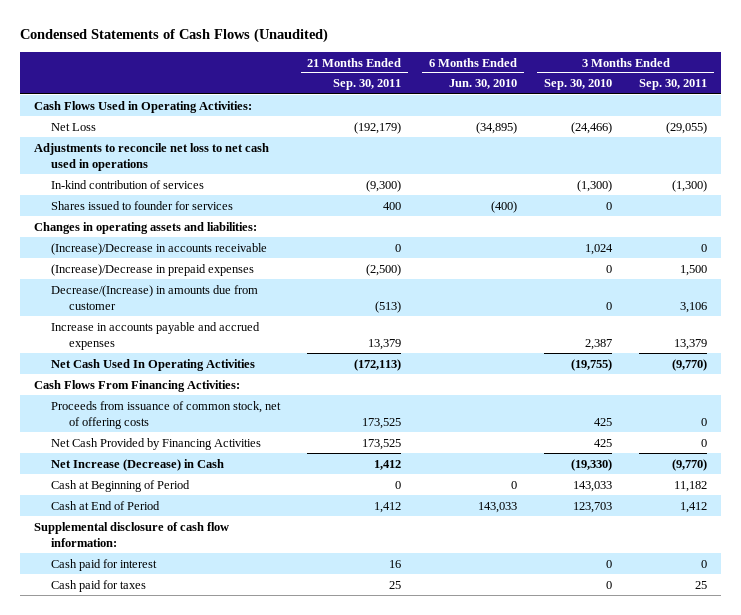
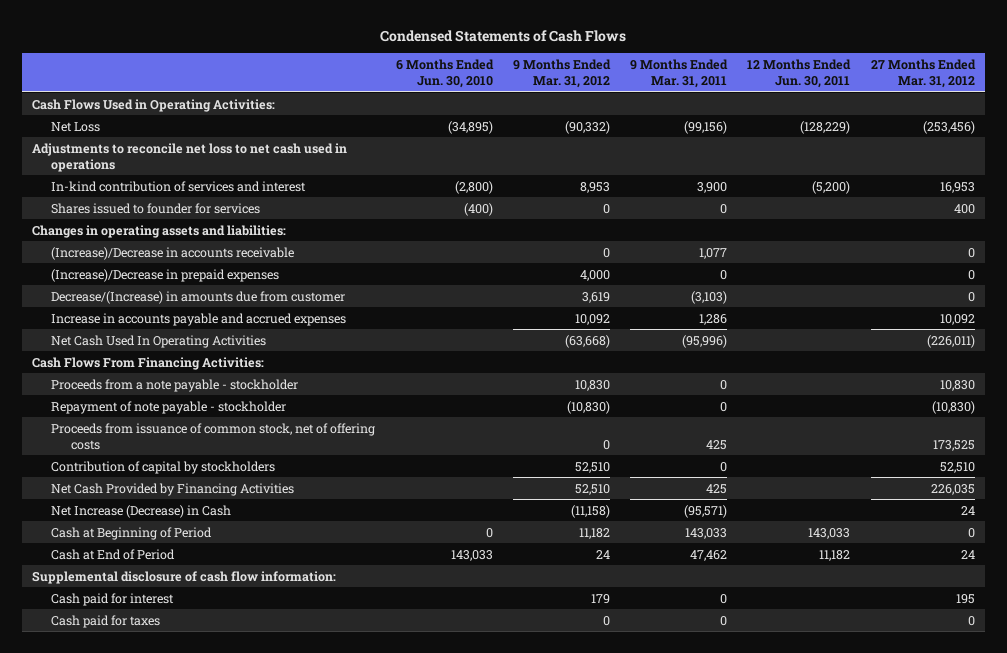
- Condensed Statements of Cash Flows (Unaudited)
+ Condensed Statements of Cash Flows
- | 21 Months Ended Sep. 30, 2011 | 6 Months Ended Jun. 30, 2010 | 3 Months Ended Sep. 30, 2010 | 3 Months Ended Sep. 30, 2011
+ | 6 Months Ended Jun. 30, 2010 | 9 Months Ended Mar. 31, 2012 | 9 Months Ended Mar. 31, 2011 | 12 Months Ended Jun. 30, 2011 | 27 Months Ended Mar. 31, 2012
- In-kind contribution of services | (9,300) | | (1,300) | (1,300)
+ In-kind contribution of services and interest | (2,800) | 8,953 | 3,900 | (5,200) | 16,953
+ Proceeds from a note payable - stockholder | | 10,830 | 0 | | 10,830
+ Repayment of note payable - stockholder | | (10,830) | 0 | | (10,830)
+ Contribution of capital by stockholders | | 52,510 | 0 | | 52,510

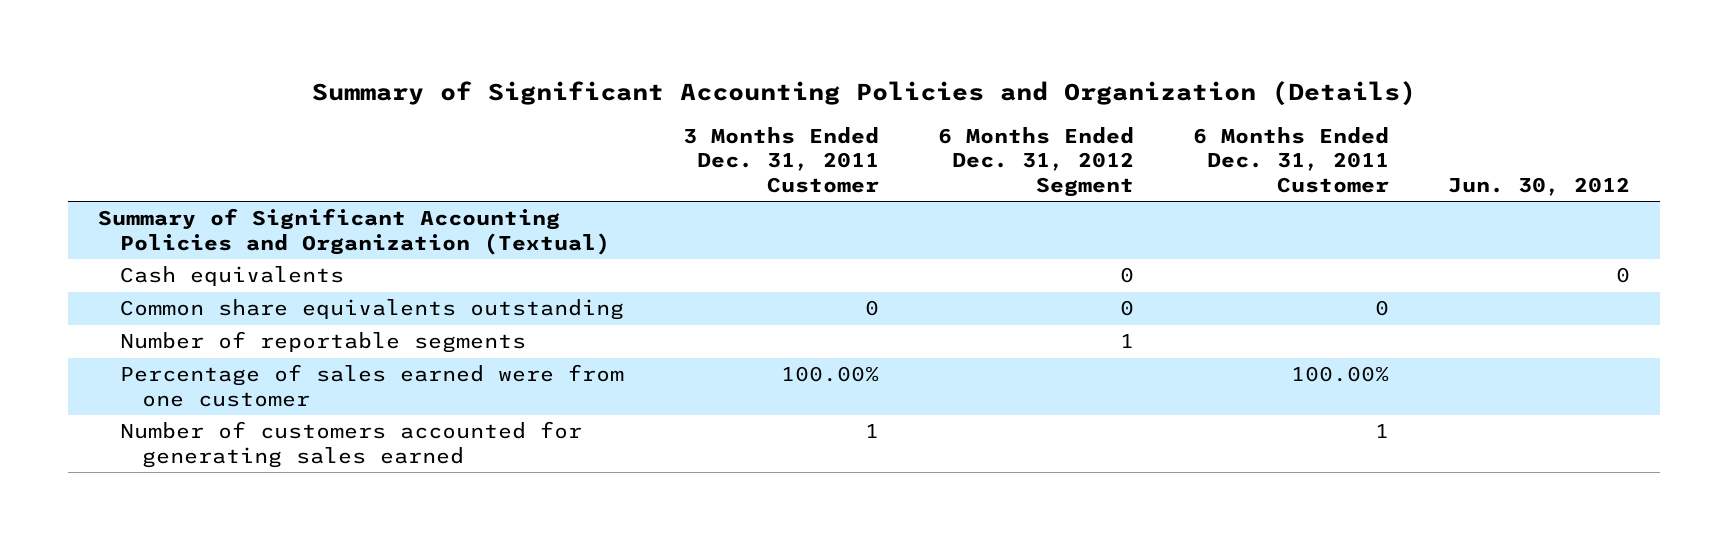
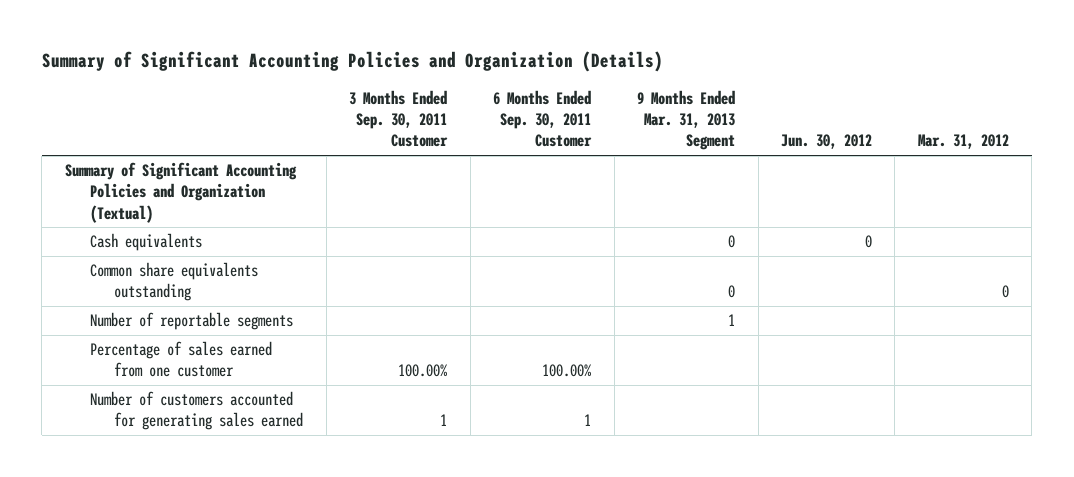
- | 3 Months Ended Dec. 31, 2011 Customer | 6 Months Ended Dec. 31, 2012 Segment | 6 Months Ended Dec. 31, 2011 Customer | Jun. 30, 2012
+ | 3 Months Ended Sep. 30, 2011 Customer | 6 Months Ended Sep. 30, 2011 Customer | 9 Months Ended Mar. 31, 2013 Segment | Jun. 30, 2012 | Mar. 31, 2012
- Percentage of sales earned were from one customer | 100.00% | | 100.00% |
+ Percentage of sales earned from one customer | 100.00% | 100.00% | | |

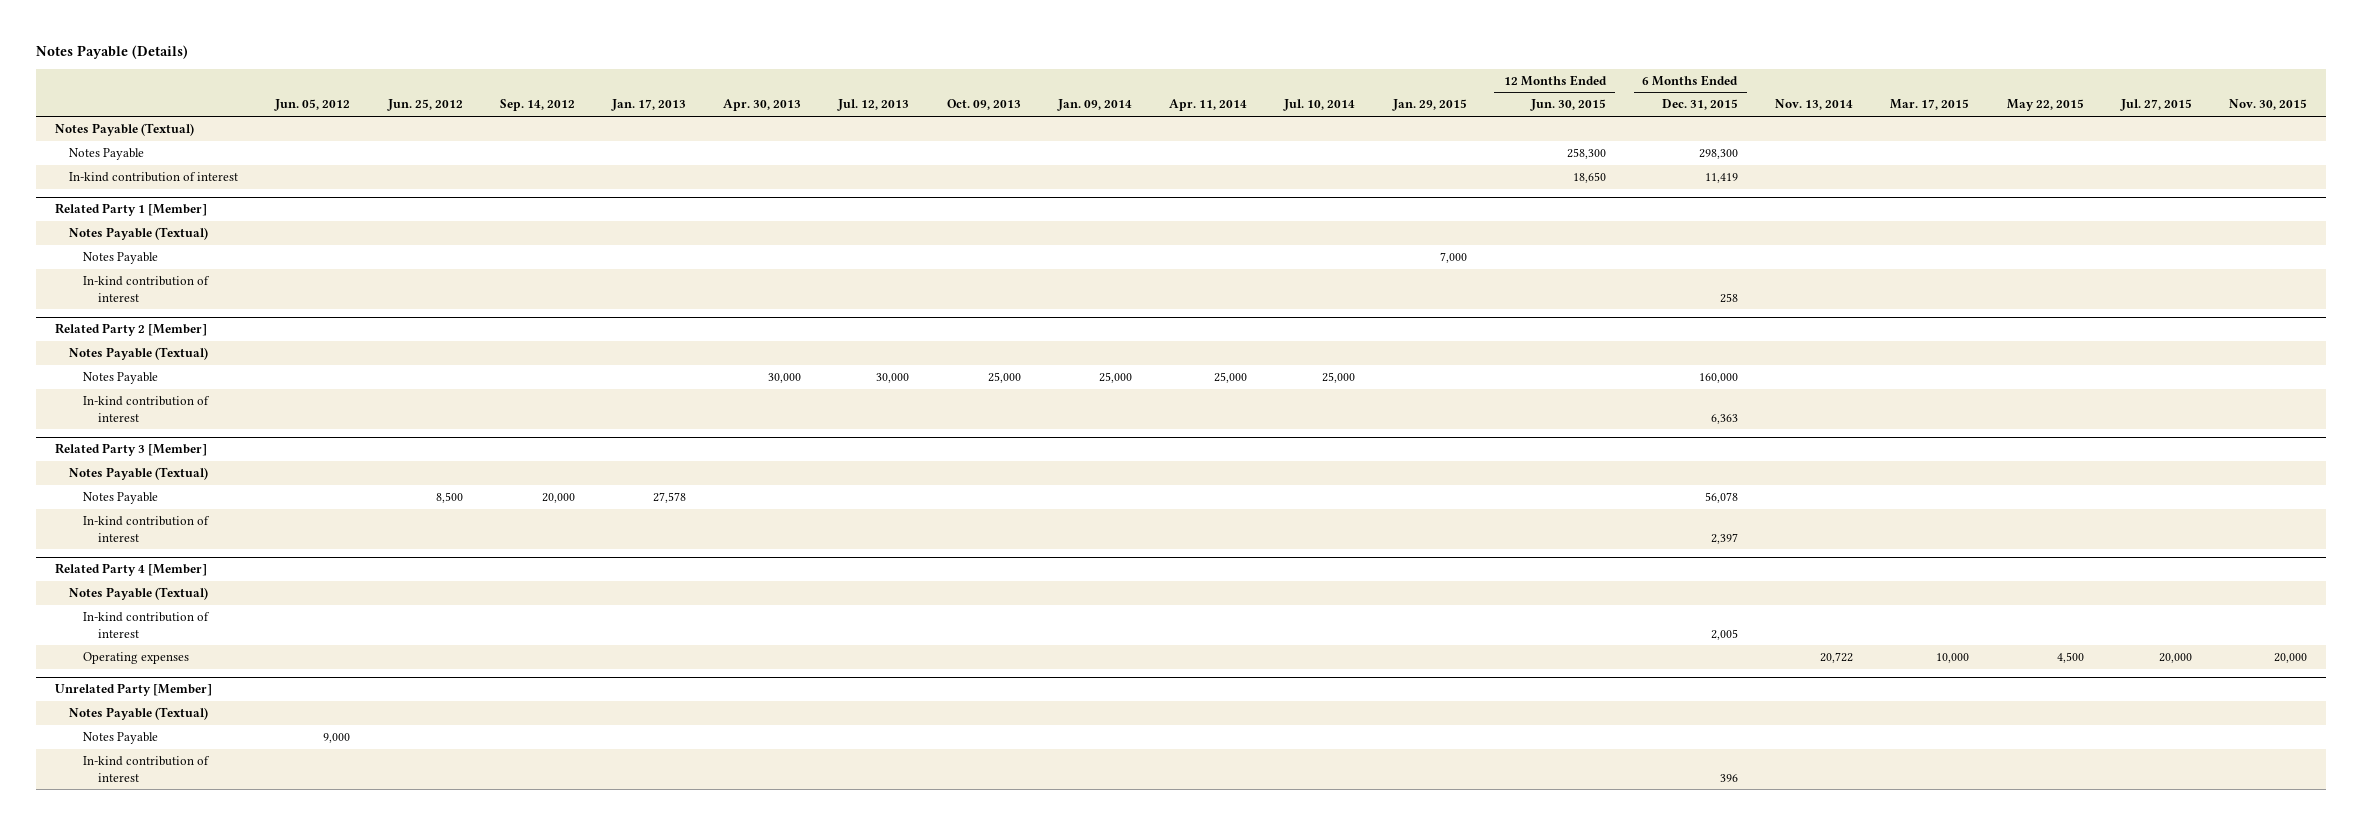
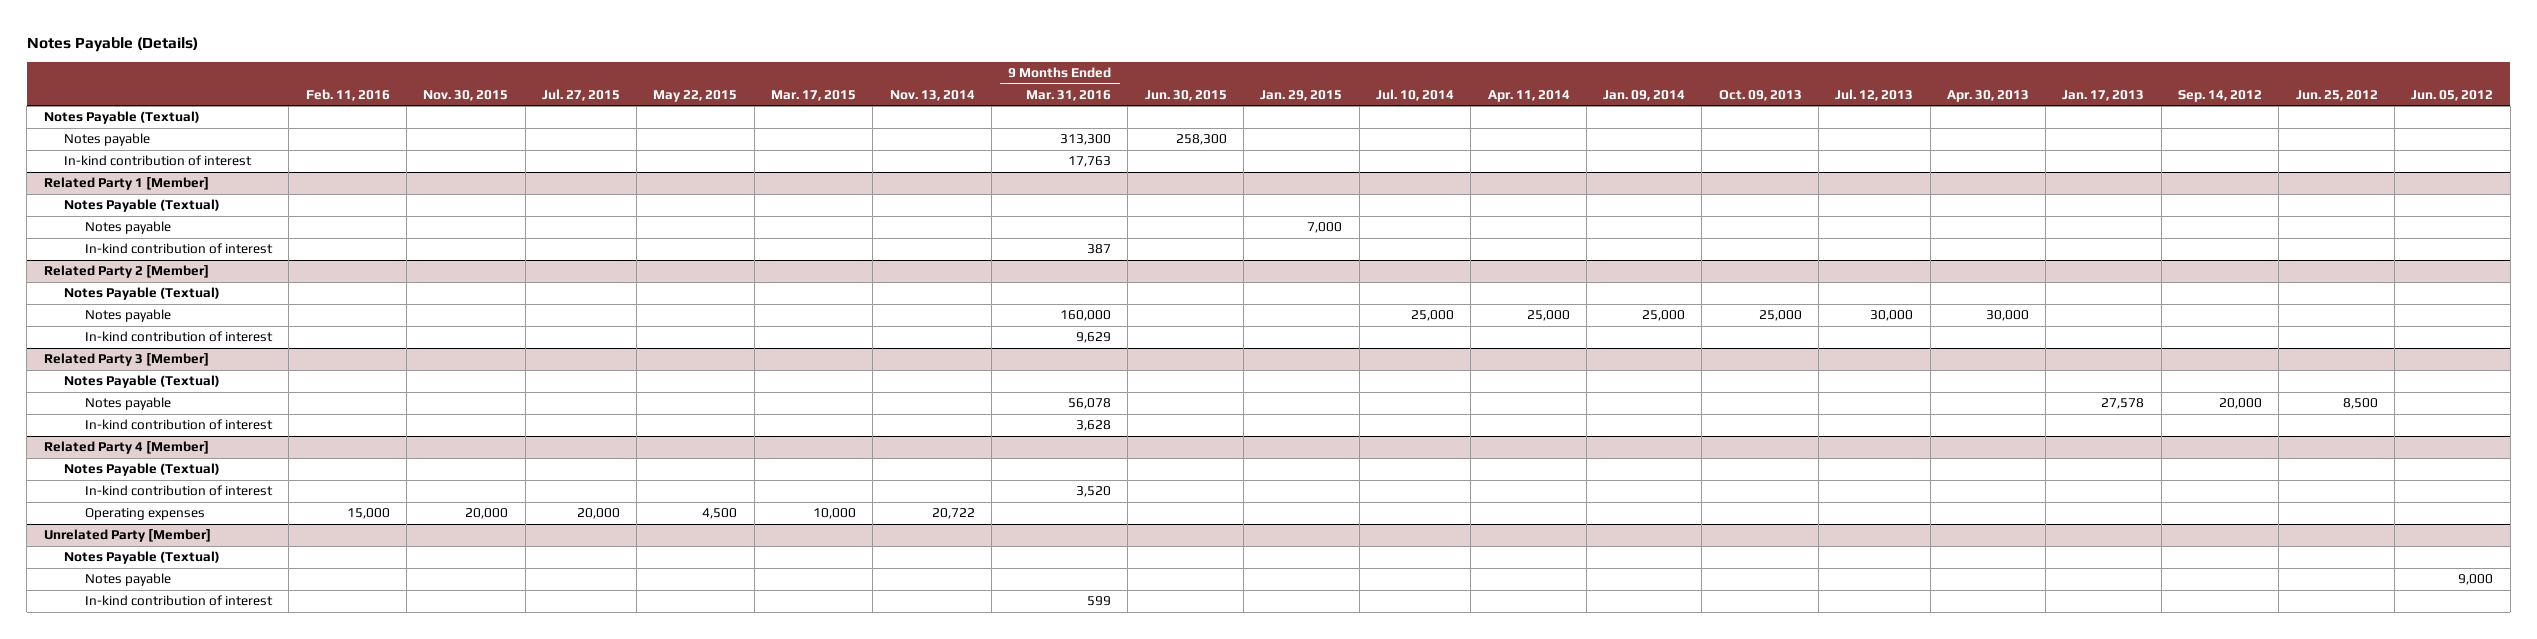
- | Jun. 05, 2012 | Jun. 25, 2012 | Sep. 14, 2012 | Jan. 17, 2013 | Apr. 30, 2013 | Jul. 12, 2013 | Oct. 09, 2013 | Jan. 09, 2014 | Apr. 11, 2014 | Jul. 10, 2014 | Jan. 29, 2015 | 12 Months Ended Jun. 30, 2015 | 6 Months Ended Dec. 31, 2015 | Nov. 13, 2014 | Mar. 17, 2015 | May 22, 2015 | Jul. 27, 2015 | Nov. 30, 2015
+ | Feb. 11, 2016 | Nov. 30, 2015 | Jul. 27, 2015 | May 22, 2015 | Mar. 17, 2015 | Nov. 13, 2014 | 9 Months Ended Mar. 31, 2016 | Jun. 30, 2015 | Jan. 29, 2015 | Jul. 10, 2014 | Apr. 11, 2014 | Jan. 09, 2014 | Oct. 09, 2013 | Jul. 12, 2013 | Apr. 30, 2013 | Jan. 17, 2013 | Sep. 14, 2012 | Jun. 25, 2012 | Jun. 05, 2012
- Notes Payable | | | | | | | | | | | | 258,300 | 298,300 | | | | |
+ Notes payable | | | | | | | 313,300 | 258,300 | | | | | | | | | | |
@ Related Party 1 [Member]
- Notes Payable | | | | | | | | | | | 7,000 | | | | | | |
+ Notes payable | | | | | | | | | 7,000 | | | | | | | | | |
@ Related Party 2 [Member]
- Notes Payable | | | | | 30,000 | 30,000 | 25,000 | 25,000 | 25,000 | 25,000 | | | 160,000 | | | | |
+ Notes payable | | | | | | | 160,000 | | | 25,000 | 25,000 | 25,000 | 25,000 | 30,000 | 30,000 | | | |
@ Related Party 3 [Member]
- Notes Payable | | 8,500 | 20,000 | 27,578 | | | | | | | | | 56,078 | | | | |
+ Notes payable | | | | | | | 56,078 | | | | | | | | | 27,578 | 20,000 | 8,500 |
@ Unrelated Party [Member]
- Notes Payable | 9,000 | | | | | | | | | | | | | | | | |
+ Notes payable | | | | | | | | | | | | | | | | | | | 9,000

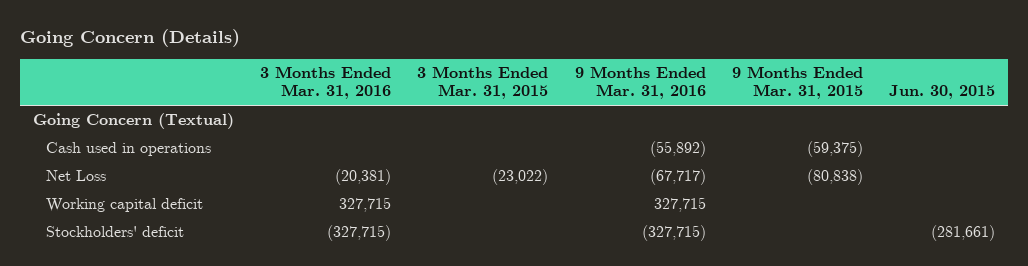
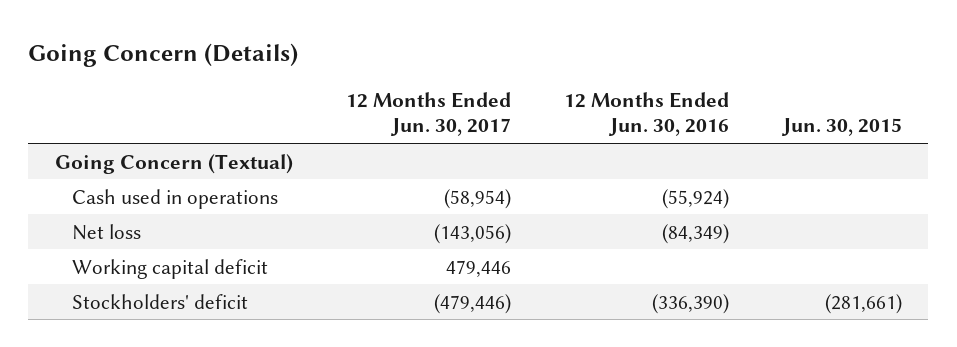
- | 3 Months Ended Mar. 31, 2016 | 3 Months Ended Mar. 31, 2015 | 9 Months Ended Mar. 31, 2016 | 9 Months Ended Mar. 31, 2015 | Jun. 30, 2015
+ | 12 Months Ended Jun. 30, 2017 | 12 Months Ended Jun. 30, 2016 | Jun. 30, 2015
- Net Loss | (20,381) | (23,022) | (67,717) | (80,838) |
+ Net loss | (143,056) | (84,349) |

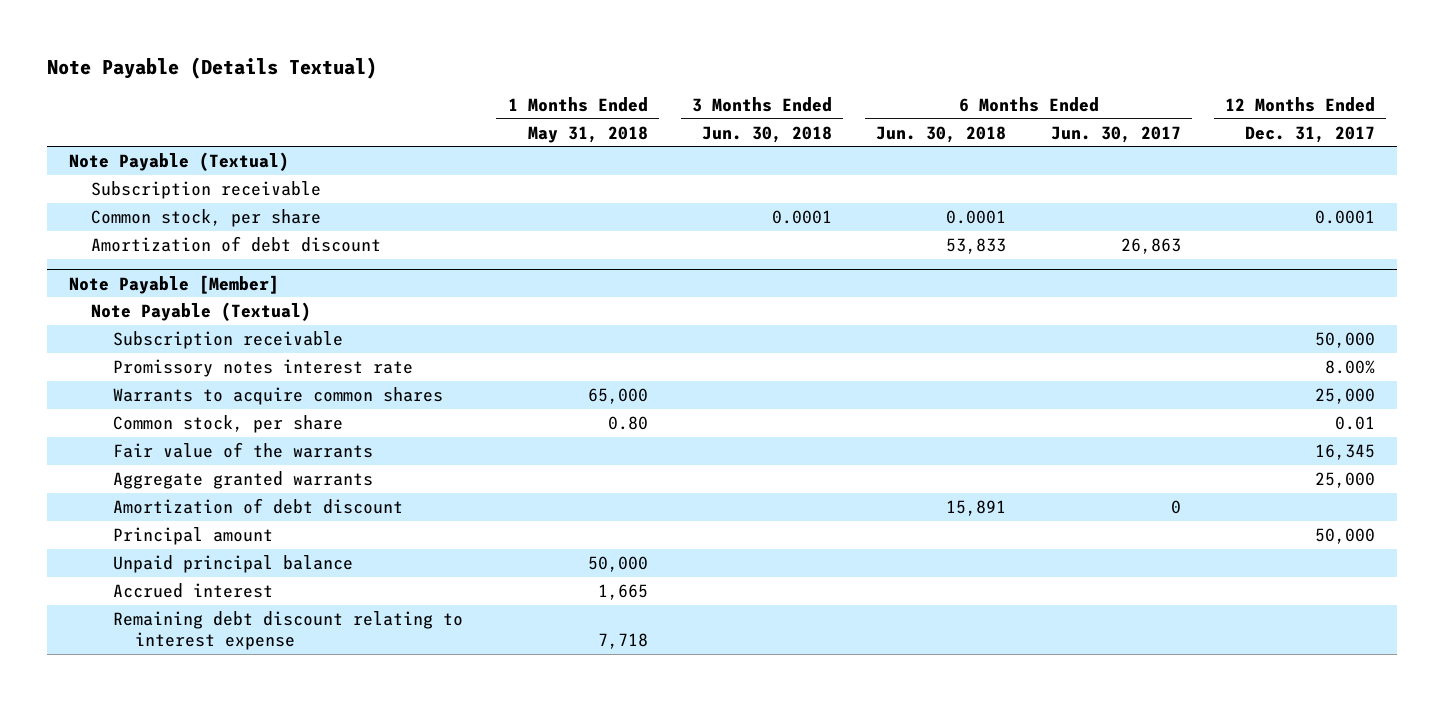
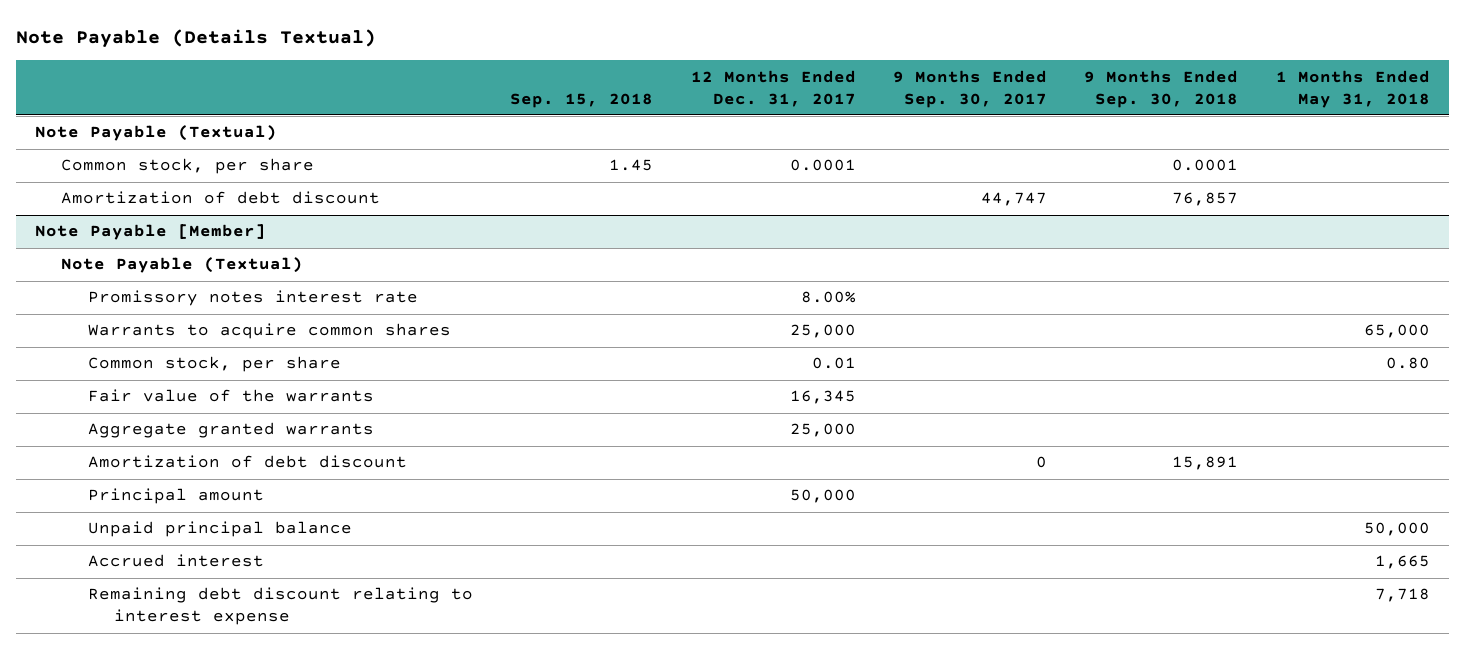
- | 1 Months Ended May 31, 2018 | 3 Months Ended Jun. 30, 2018 | 6 Months Ended Jun. 30, 2018 | 6 Months Ended Jun. 30, 2017 | 12 Months Ended Dec. 31, 2017
+ | Sep. 15, 2018 | 12 Months Ended Dec. 31, 2017 | 9 Months Ended Sep. 30, 2017 | 9 Months Ended Sep. 30, 2018 | 1 Months Ended May 31, 2018
- Subscription receivable
@ Note Payable [Member]
- Subscription receivable | | | | | 50,000

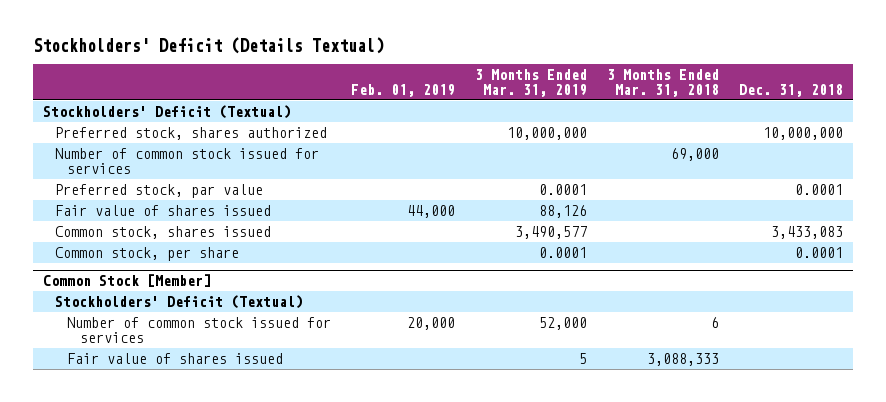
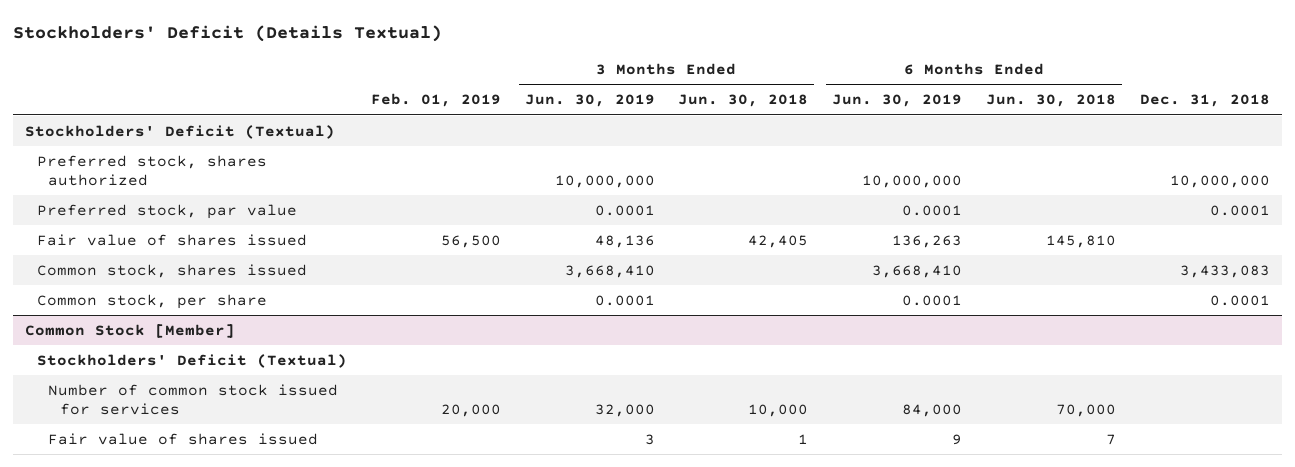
- | Feb. 01, 2019 | 3 Months Ended Mar. 31, 2019 | 3 Months Ended Mar. 31, 2018 | Dec. 31, 2018
+ | Feb. 01, 2019 | 3 Months Ended Jun. 30, 2019 | 3 Months Ended Jun. 30, 2018 | 6 Months Ended Jun. 30, 2019 | 6 Months Ended Jun. 30, 2018 | Dec. 31, 2018
- Number of common stock issued for services | | | 69,000 |
- Fair value of shares issued | 44,000 | 88,126 | |
+ Fair value of shares issued | 56,500 | 48,136 | 42,405 | 136,263 | 145,810 |

